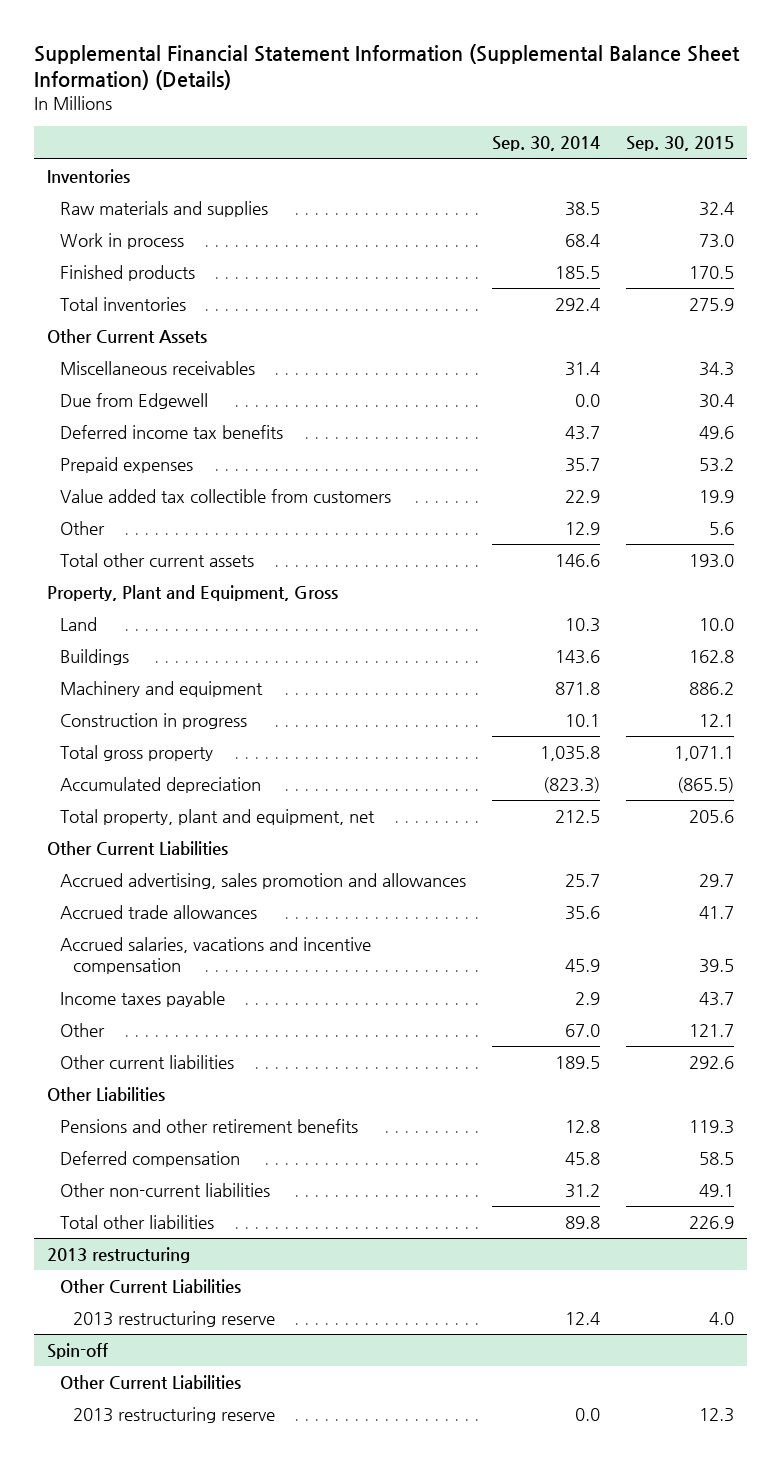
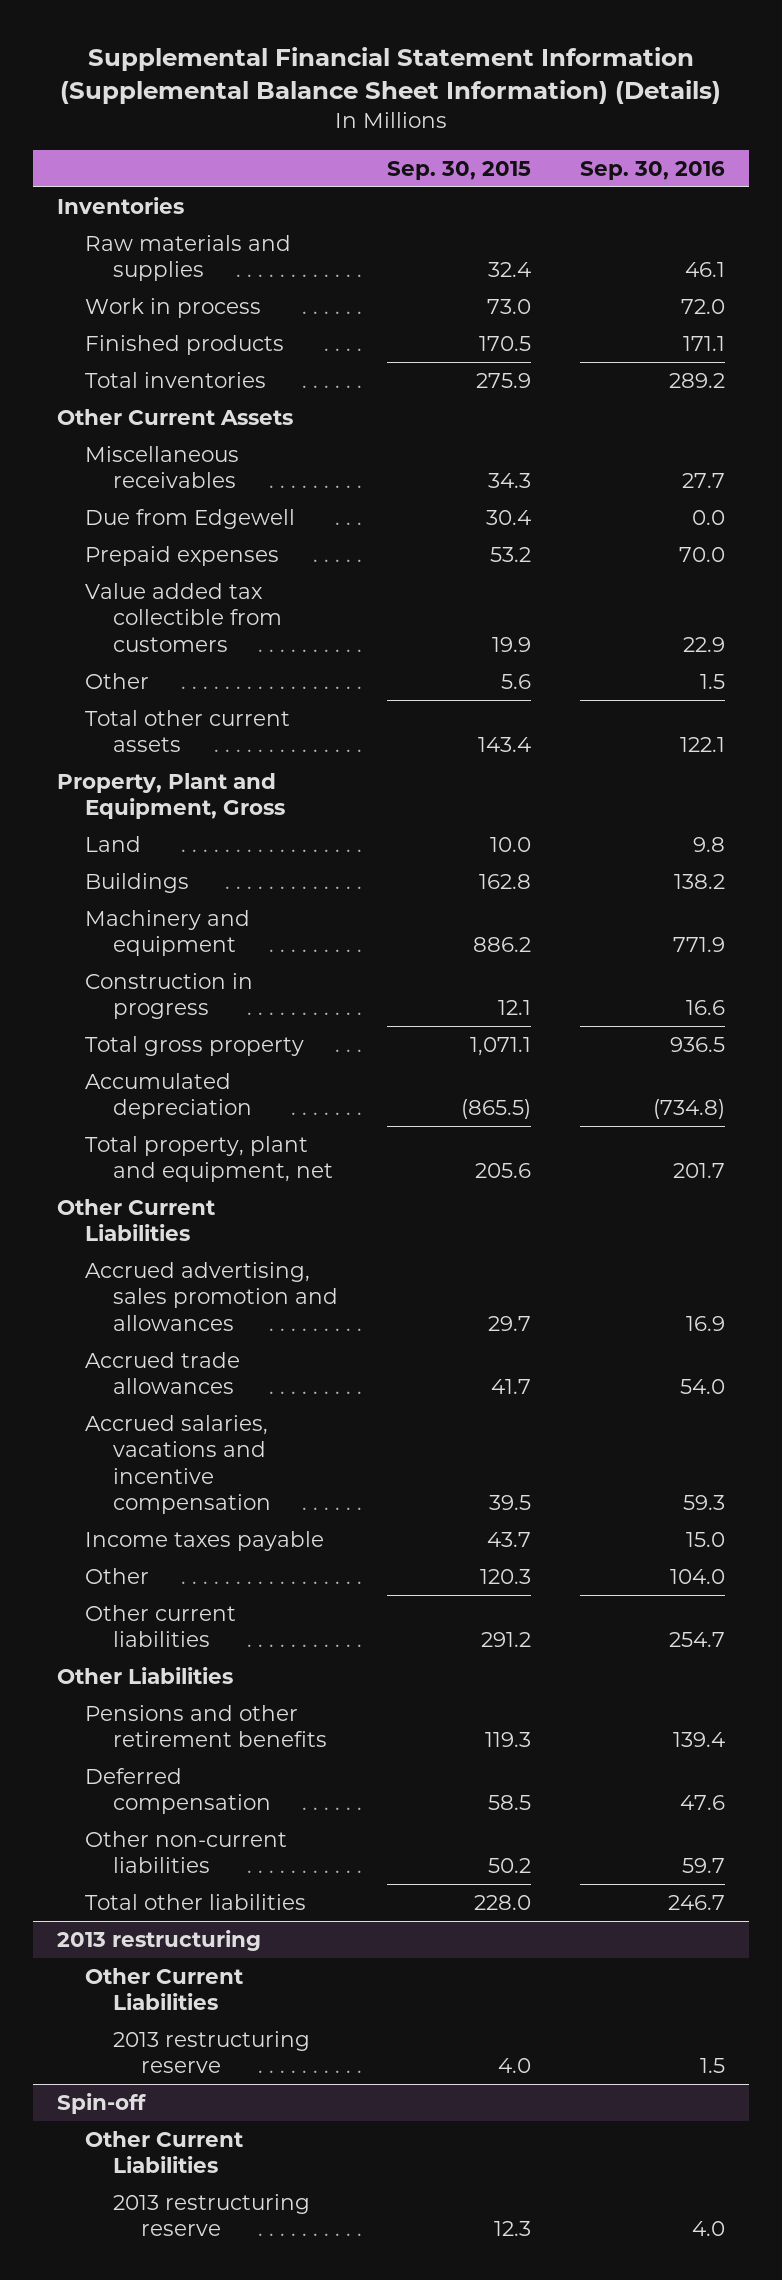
- | Sep. 30, 2014 | Sep. 30, 2015
+ | Sep. 30, 2015 | Sep. 30, 2016
- Deferred income tax benefits | 43.7 | 49.6
- Total other current assets | 146.6 | 193.0
+ Total other current assets | 143.4 | 122.1
- Other | 67.0 | 121.7
- Other current liabilities | 189.5 | 292.6
+ Other | 120.3 | 104.0
+ Other current liabilities | 291.2 | 254.7
- Other non-current liabilities | 31.2 | 49.1
- Total other liabilities | 89.8 | 226.9
+ Other non-current liabilities | 50.2 | 59.7
+ Total other liabilities | 228.0 | 246.7

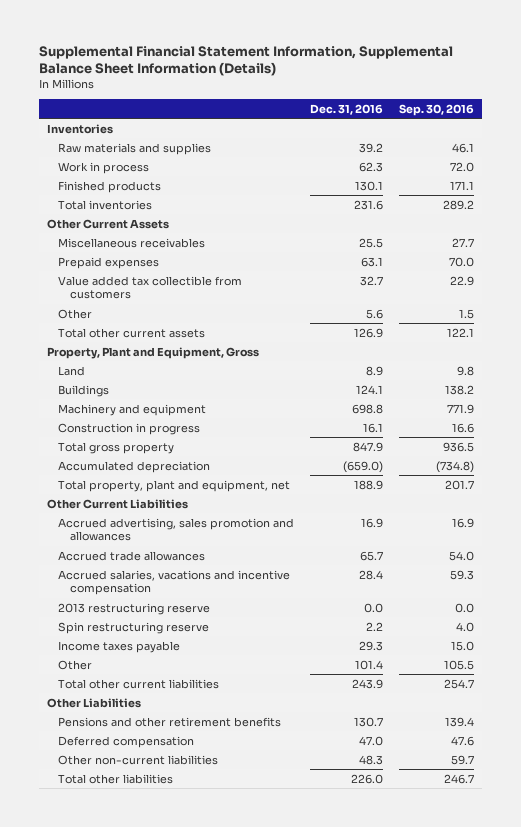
- Supplemental Financial Statement Information (Supplemental Balance Sheet Information) (Details)
+ Supplemental Financial Statement Information, Supplemental Balance Sheet Information (Details)
- | Sep. 30, 2015 | Sep. 30, 2016
+ | Dec. 31, 2016 | Sep. 30, 2016
- Due from Edgewell | 30.4 | 0.0
+ 2013 restructuring reserve | 0.0 | 0.0
+ Spin restructuring reserve | 2.2 | 4.0
- Other | 120.3 | 104.0
- Other current liabilities | 291.2 | 254.7
+ Other | 101.4 | 105.5
+ Total other current liabilities | 243.9 | 254.7
- 2013 restructuring
- Other Current Liabilities
- 2013 restructuring reserve | 4.0 | 1.5
- Spin-off
- Other Current Liabilities
- 2013 restructuring reserve | 12.3 | 4.0

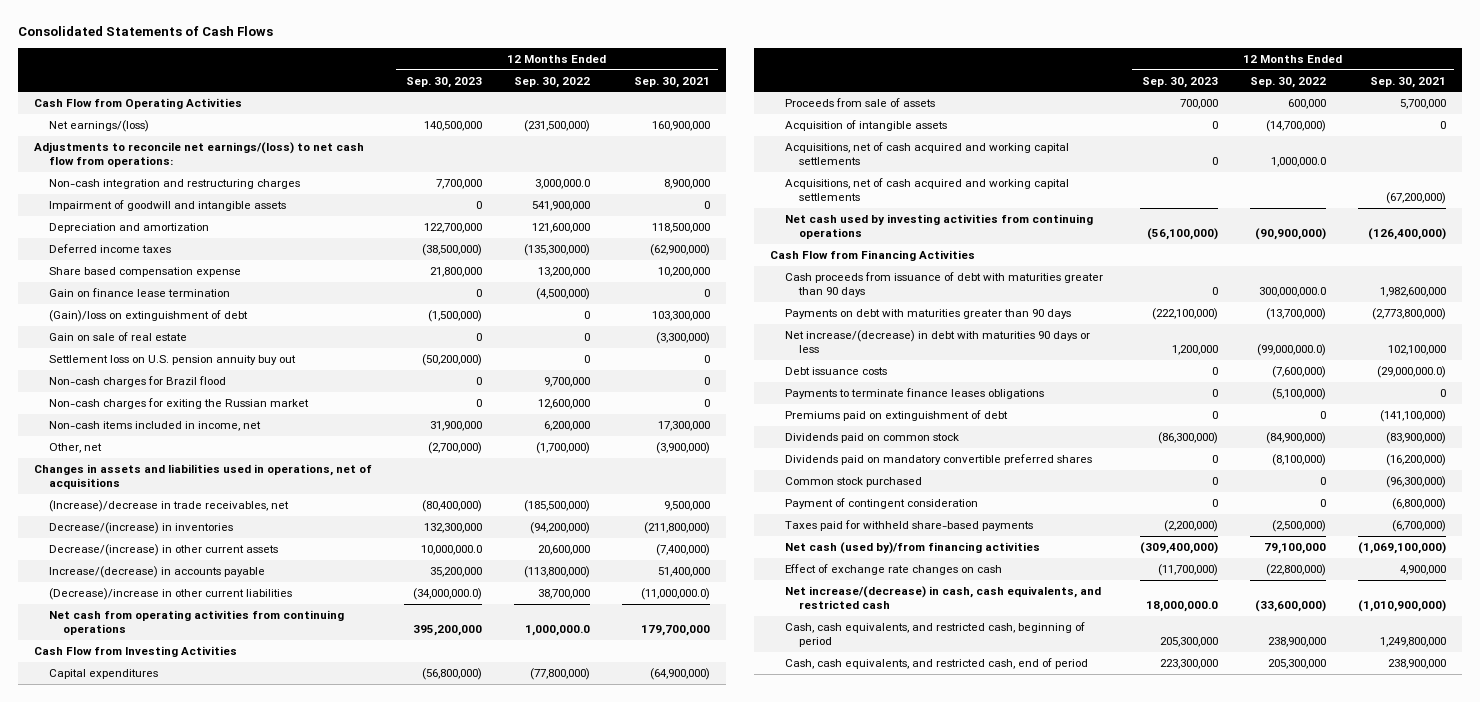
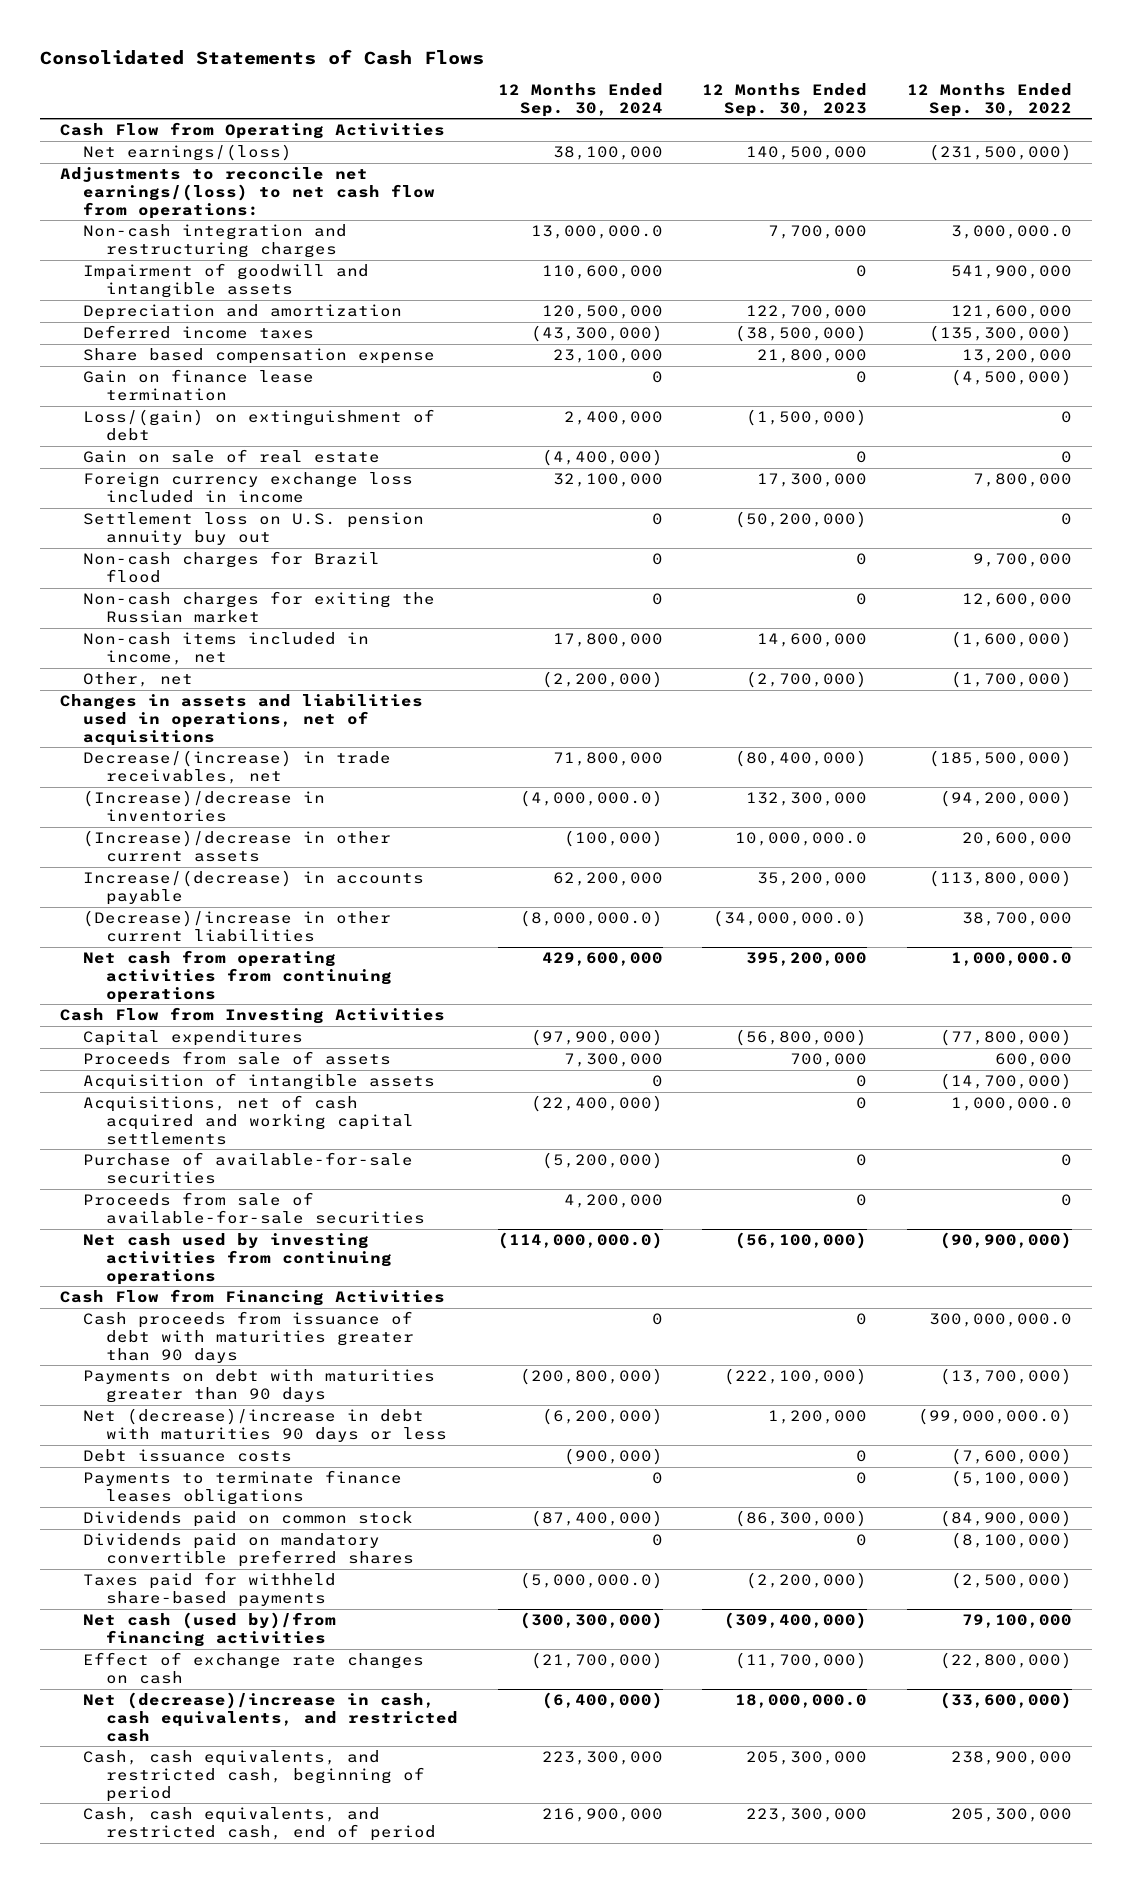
- | 12 Months Ended Sep. 30, 2023 | 12 Months Ended Sep. 30, 2022 | 12 Months Ended Sep. 30, 2021
+ | 12 Months Ended Sep. 30, 2024 | 12 Months Ended Sep. 30, 2023 | 12 Months Ended Sep. 30, 2022
- (Gain)/loss on extinguishment of debt | (1,500,000) | 0 | 103,300,000
+ Loss/(gain) on extinguishment of debt | 2,400,000 | (1,500,000) | 0
+ Foreign currency exchange loss included in income | 32,100,000 | 17,300,000 | 7,800,000
- Non-cash items included in income, net | 31,900,000 | 6,200,000 | 17,300,000
+ Non-cash items included in income, net | 17,800,000 | 14,600,000 | (1,600,000)
- (Increase)/decrease in trade receivables, net | (80,400,000) | (185,500,000) | 9,500,000
- Decrease/(increase) in inventories | 132,300,000 | (94,200,000) | (211,800,000)
- Decrease/(increase) in other current assets | 10,000,000.0 | 20,600,000 | (7,400,000)
+ Decrease/(increase) in trade receivables, net | 71,800,000 | (80,400,000) | (185,500,000)
+ (Increase)/decrease in inventories | (4,000,000.0) | 132,300,000 | (94,200,000)
+ (Increase)/decrease in other current assets | (100,000) | 10,000,000.0 | 20,600,000
- Acquisitions, net of cash acquired and working capital settlements | | | (67,200,000)
+ Purchase of available-for-sale securities | (5,200,000) | 0 | 0
+ Proceeds from sale of available-for-sale securities | 4,200,000 | 0 | 0
- Net increase/(decrease) in debt with maturities 90 days or less | 1,200,000 | (99,000,000.0) | 102,100,000
+ Net (decrease)/increase in debt with maturities 90 days or less | (6,200,000) | 1,200,000 | (99,000,000.0)
- Premiums paid on extinguishment of debt | 0 | 0 | (141,100,000)
- Common stock purchased | 0 | 0 | (96,300,000)
- Payment of contingent consideration | 0 | 0 | (6,800,000)
- Net increase/(decrease) in cash, cash equivalents, and restricted cash | 18,000,000.0 | (33,600,000) | (1,010,900,000)
+ Net (decrease)/increase in cash, cash equivalents, and restricted cash | (6,400,000) | 18,000,000.0 | (33,600,000)

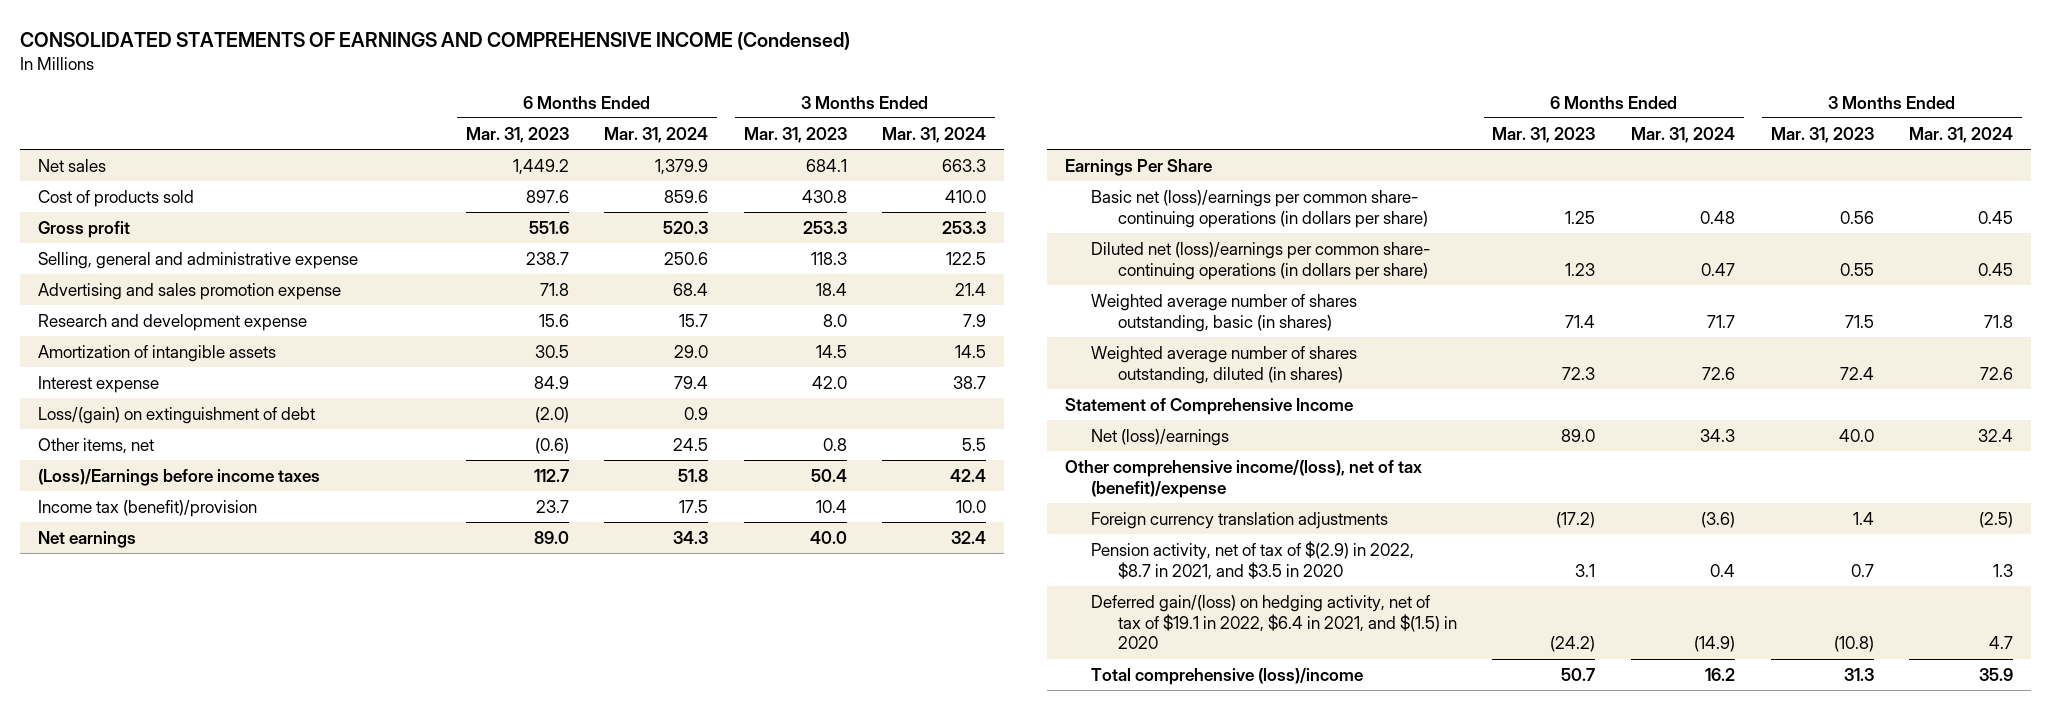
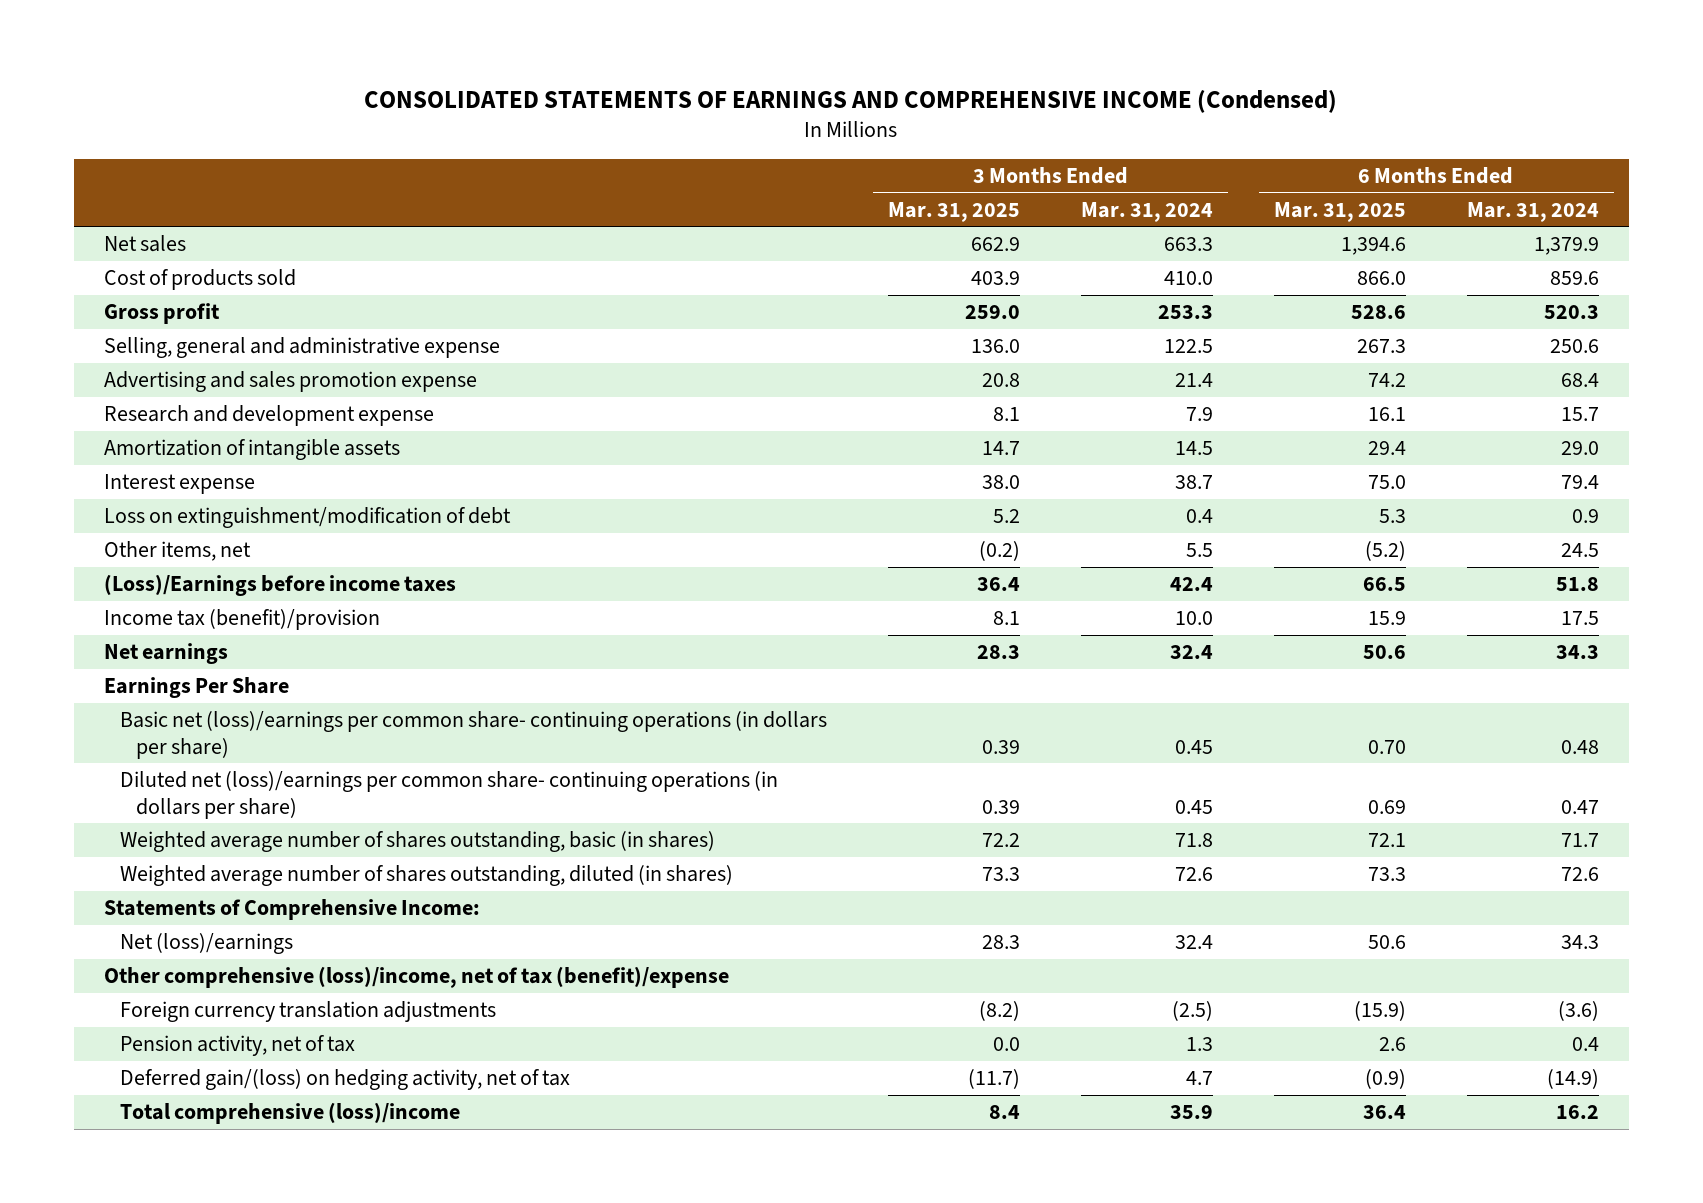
- | 6 Months Ended Mar. 31, 2023 | 6 Months Ended Mar. 31, 2024 | 3 Months Ended Mar. 31, 2023 | 3 Months Ended Mar. 31, 2024
+ | 3 Months Ended Mar. 31, 2025 | 3 Months Ended Mar. 31, 2024 | 6 Months Ended Mar. 31, 2025 | 6 Months Ended Mar. 31, 2024
- Loss/(gain) on extinguishment of debt | (2.0) | 0.9 | |
+ Loss on extinguishment/modification of debt | 5.2 | 0.4 | 5.3 | 0.9
- Statement of Comprehensive Income
+ Statements of Comprehensive Income:
- Other comprehensive income/(loss), net of tax (benefit)/expense
+ Other comprehensive (loss)/income, net of tax (benefit)/expense
- Pension activity, net of tax of $(2.9) in 2022, $8.7 in 2021, and $3.5 in 2020 | 3.1 | 0.4 | 0.7 | 1.3
- Deferred gain/(loss) on hedging activity, net of tax of $19.1 in 2022, $6.4 in 2021, and $(1.5) in 2020 | (24.2) | (14.9) | (10.8) | 4.7
+ Pension activity, net of tax | 0.0 | 1.3 | 2.6 | 0.4
+ Deferred gain/(loss) on hedging activity, net of tax | (11.7) | 4.7 | (0.9) | (14.9)

